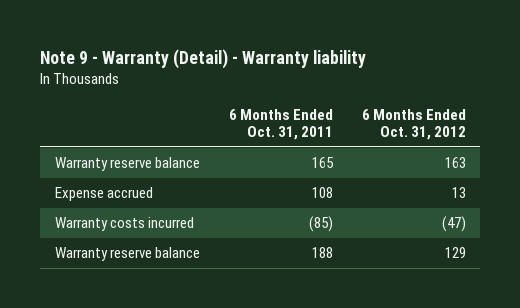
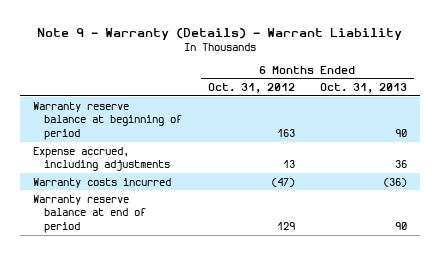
- Note 9 - Warranty (Detail) - Warranty liability
+ Note 9 - Warranty (Details) - Warrant Liability
- | 6 Months Ended Oct. 31, 2011 | 6 Months Ended Oct. 31, 2012
+ | 6 Months Ended Oct. 31, 2012 | 6 Months Ended Oct. 31, 2013
- Warranty reserve balance | 165 | 163
- Expense accrued | 108 | 13
+ Warranty reserve balance at beginning of period | 163 | 90
+ Expense accrued, including adjustments | 13 | 36
- Warranty reserve balance | 188 | 129
+ Warranty reserve balance at end of period | 129 | 90

